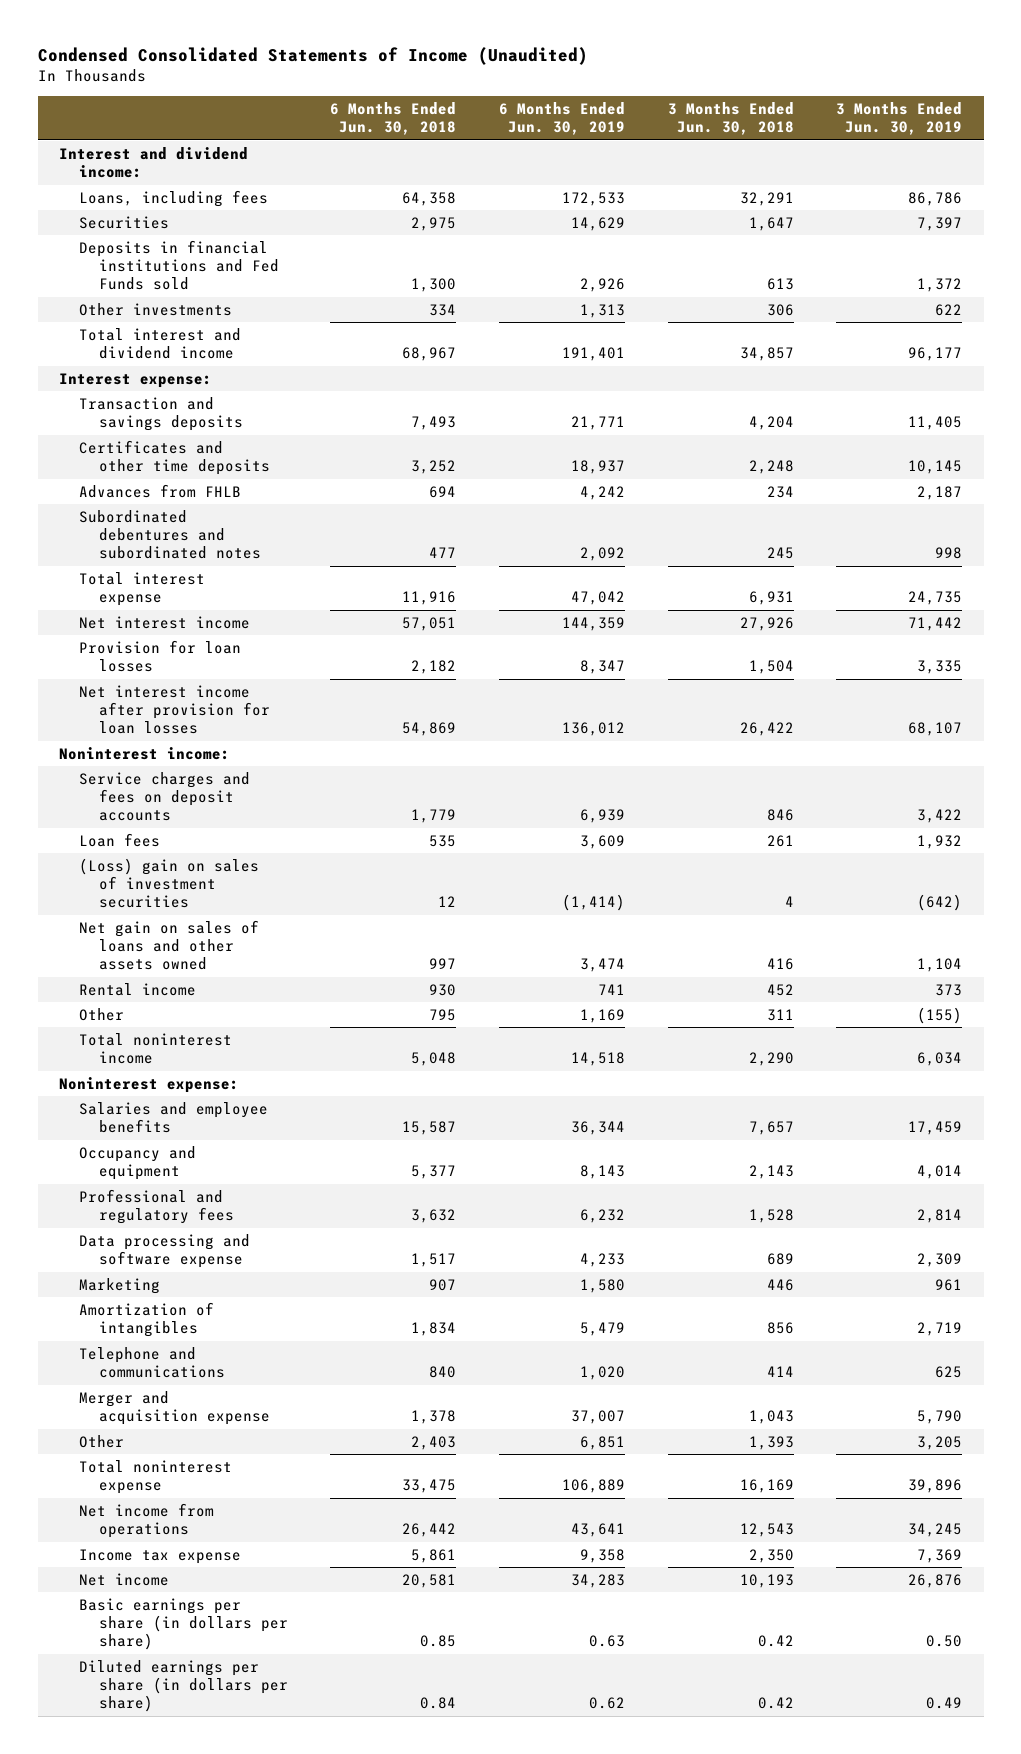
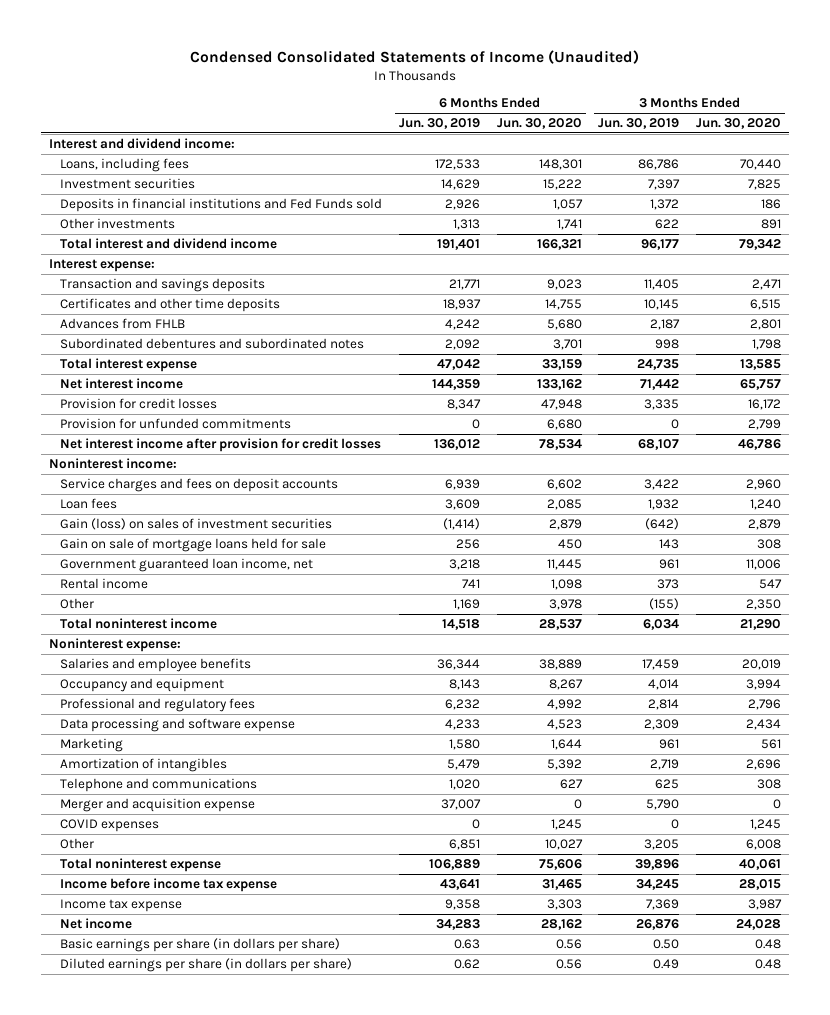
- | 6 Months Ended Jun. 30, 2018 | 6 Months Ended Jun. 30, 2019 | 3 Months Ended Jun. 30, 2018 | 3 Months Ended Jun. 30, 2019
+ | 6 Months Ended Jun. 30, 2019 | 6 Months Ended Jun. 30, 2020 | 3 Months Ended Jun. 30, 2019 | 3 Months Ended Jun. 30, 2020
- Securities | 2,975 | 14,629 | 1,647 | 7,397
+ Investment securities | 14,629 | 15,222 | 7,397 | 7,825
- Provision for loan losses | 2,182 | 8,347 | 1,504 | 3,335
- Net interest income after provision for loan losses | 54,869 | 136,012 | 26,422 | 68,107
+ Provision for credit losses | 8,347 | 47,948 | 3,335 | 16,172
+ Provision for unfunded commitments | 0 | 6,680 | 0 | 2,799
+ Net interest income after provision for credit losses | 136,012 | 78,534 | 68,107 | 46,786
- (Loss) gain on sales of investment securities | 12 | (1,414) | 4 | (642)
- Net gain on sales of loans and other assets owned | 997 | 3,474 | 416 | 1,104
+ Gain (loss) on sales of investment securities | (1,414) | 2,879 | (642) | 2,879
+ Gain on sale of mortgage loans held for sale | 256 | 450 | 143 | 308
+ Government guaranteed loan income, net | 3,218 | 11,445 | 961 | 11,006
+ COVID expenses | 0 | 1,245 | 0 | 1,245
- Net income from operations | 26,442 | 43,641 | 12,543 | 34,245
+ Income before income tax expense | 43,641 | 31,465 | 34,245 | 28,015

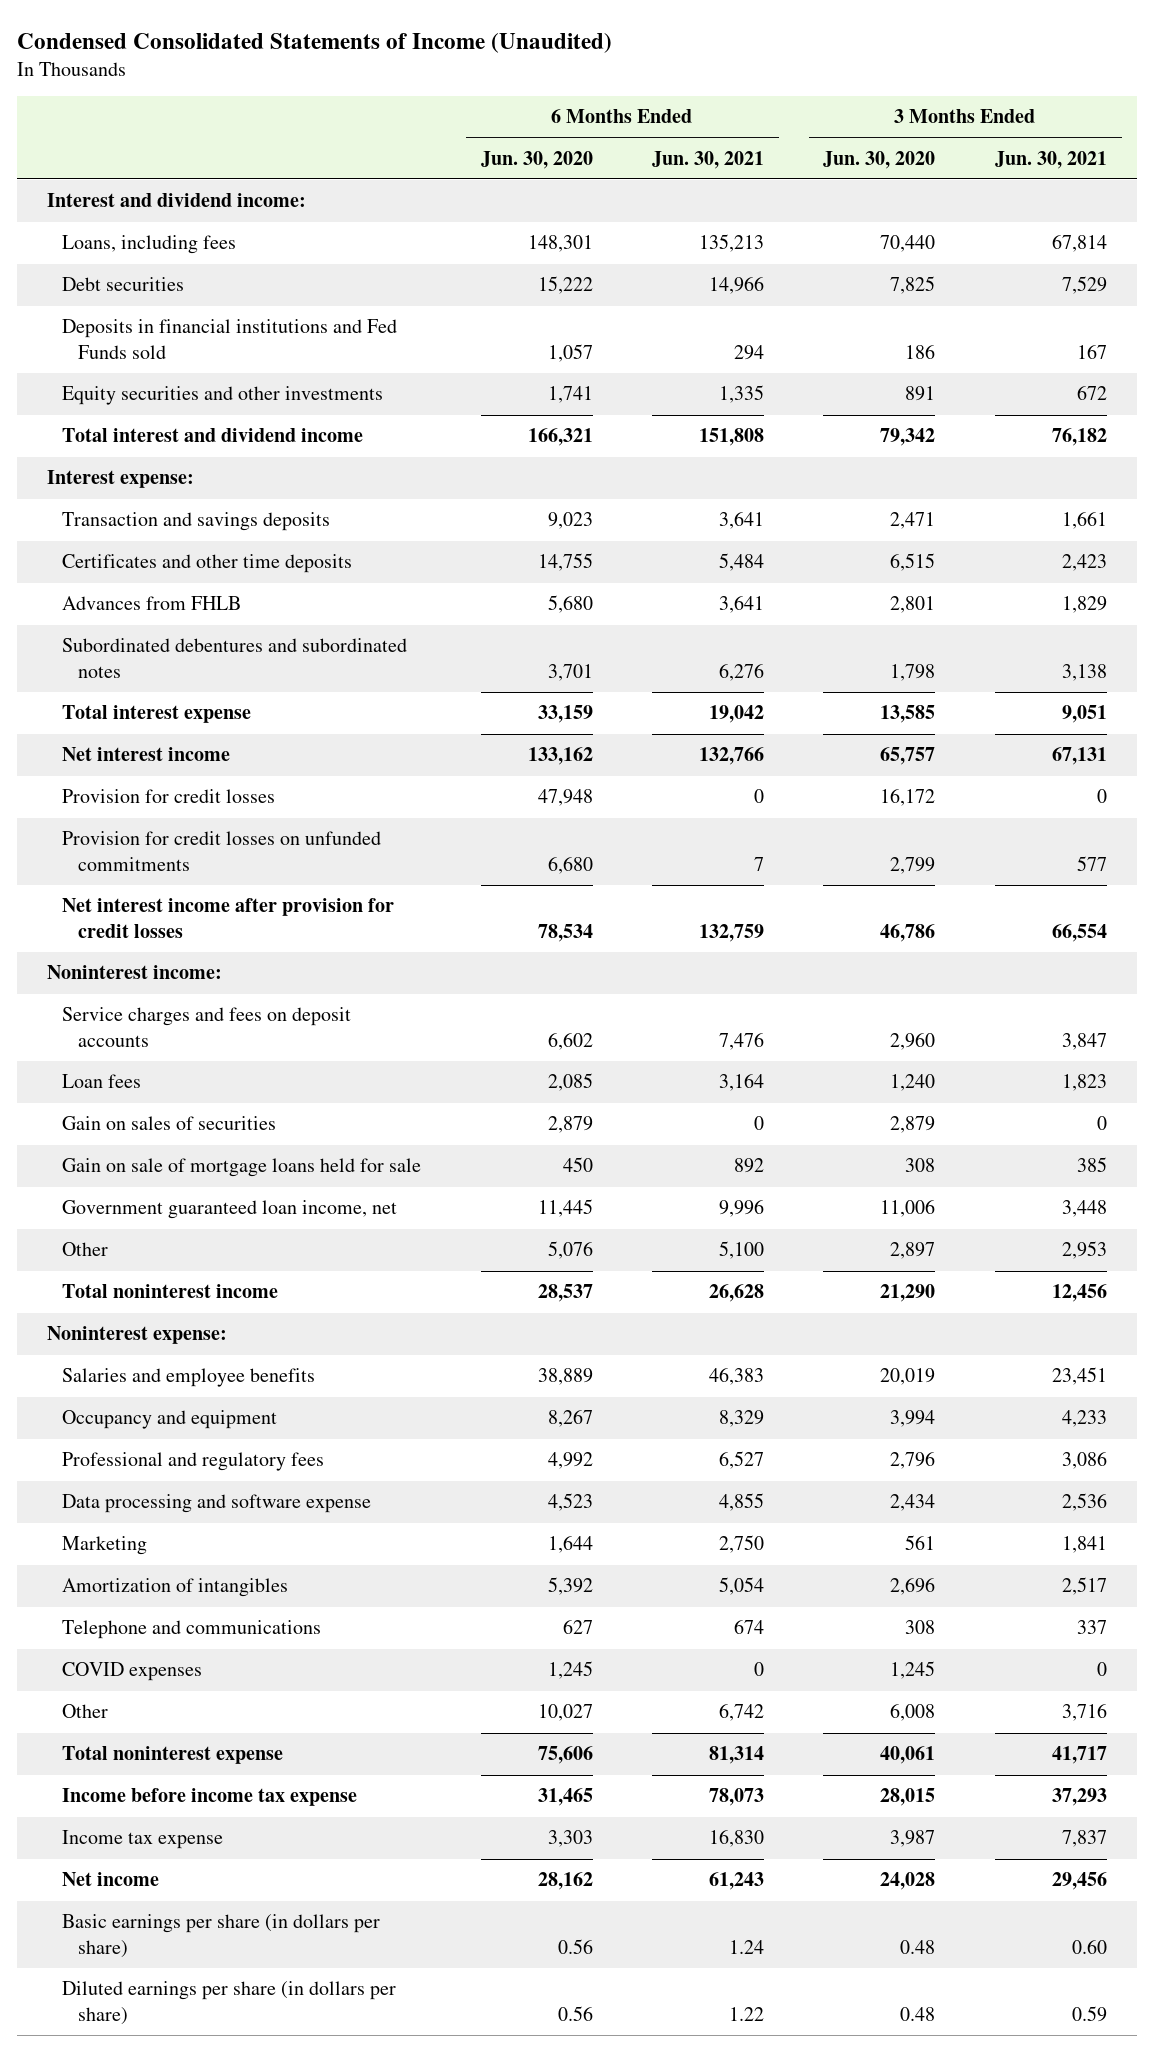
- | 6 Months Ended Jun. 30, 2019 | 6 Months Ended Jun. 30, 2020 | 3 Months Ended Jun. 30, 2019 | 3 Months Ended Jun. 30, 2020
+ | 6 Months Ended Jun. 30, 2020 | 6 Months Ended Jun. 30, 2021 | 3 Months Ended Jun. 30, 2020 | 3 Months Ended Jun. 30, 2021
- Investment securities | 14,629 | 15,222 | 7,397 | 7,825
+ Debt securities | 15,222 | 14,966 | 7,825 | 7,529
- Other investments | 1,313 | 1,741 | 622 | 891
+ Equity securities and other investments | 1,741 | 1,335 | 891 | 672
- Provision for unfunded commitments | 0 | 6,680 | 0 | 2,799
+ Provision for credit losses on unfunded commitments | 6,680 | 7 | 2,799 | 577
- Gain (loss) on sales of investment securities | (1,414) | 2,879 | (642) | 2,879
+ Gain on sales of securities | 2,879 | 0 | 2,879 | 0
- Rental income | 741 | 1,098 | 373 | 547
- Other | 1,169 | 3,978 | (155) | 2,350
+ Other | 5,076 | 5,100 | 2,897 | 2,953
- Merger and acquisition expense | 37,007 | 0 | 5,790 | 0

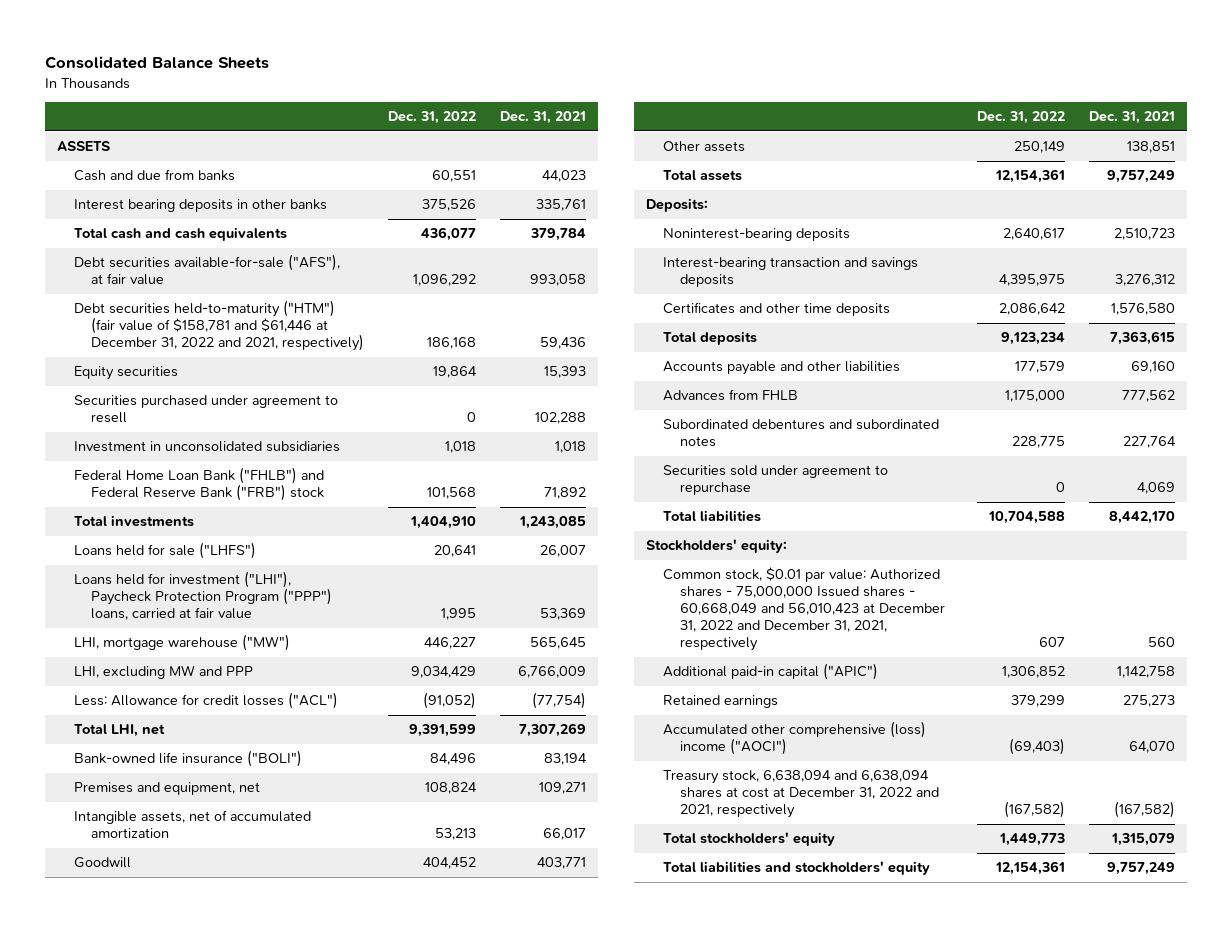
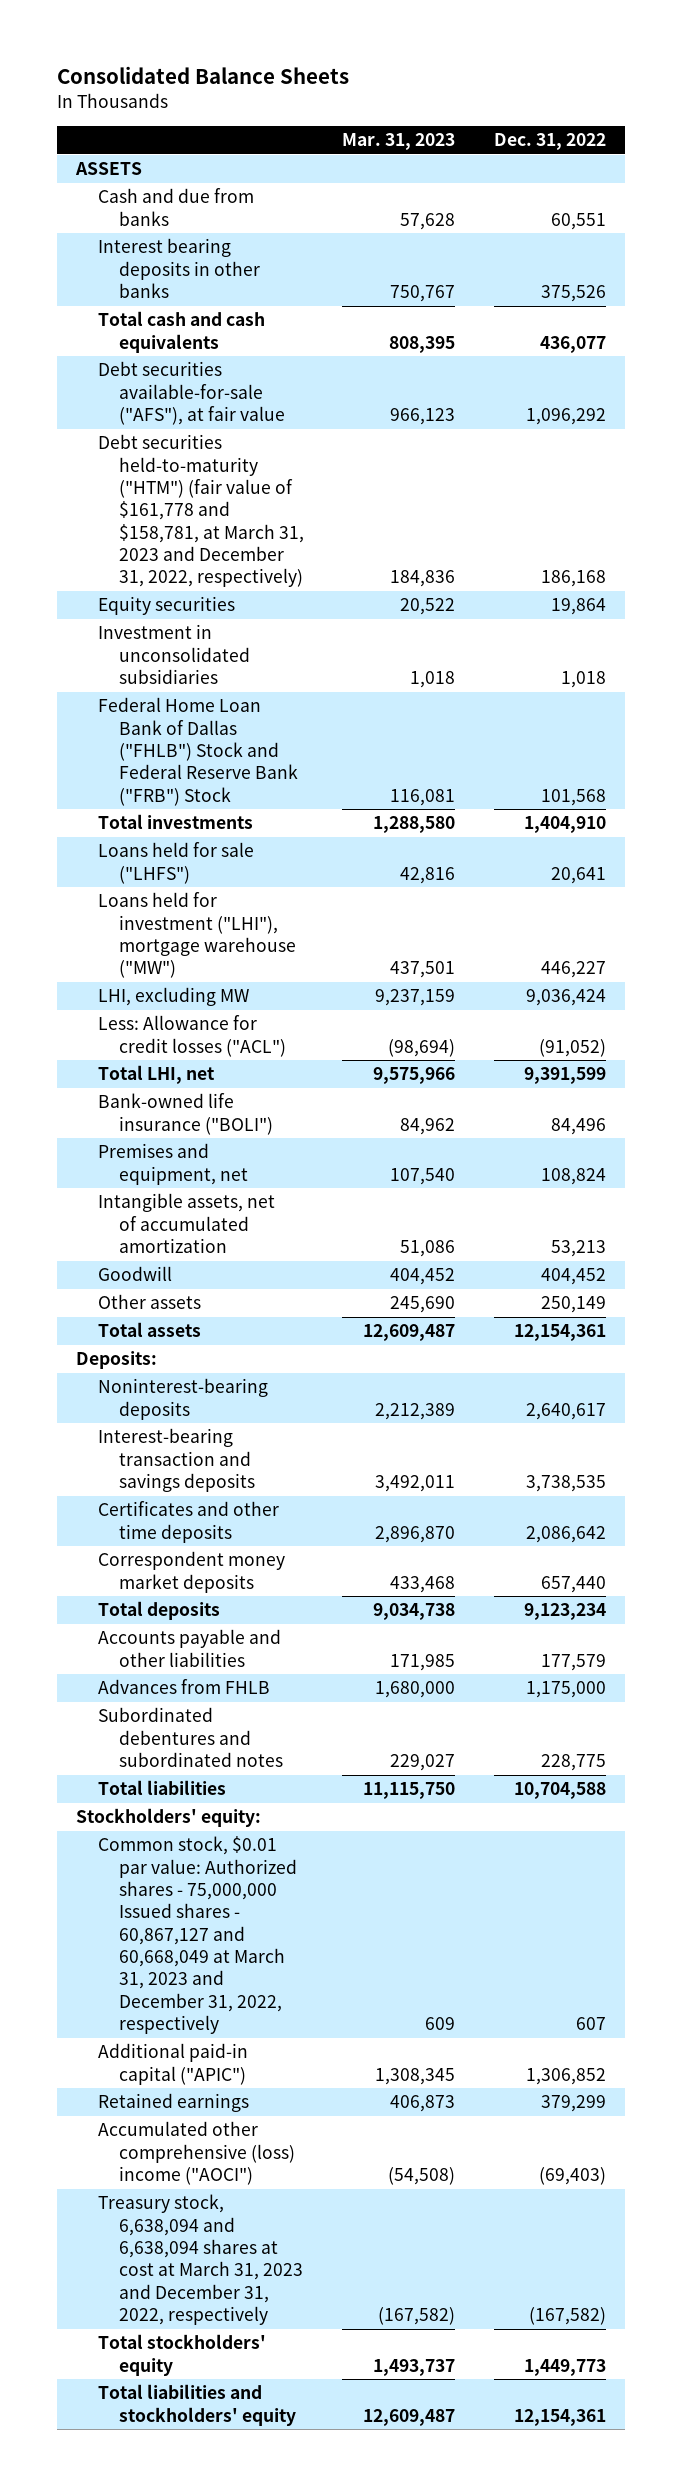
- | Dec. 31, 2022 | Dec. 31, 2021
+ | Mar. 31, 2023 | Dec. 31, 2022
- Debt securities held-to-maturity ("HTM") (fair value of $158,781 and $61,446 at December 31, 2022 and 2021, respectively) | 186,168 | 59,436
+ Debt securities held-to-maturity ("HTM") (fair value of $161,778 and $158,781, at March 31, 2023 and December 31, 2022, respectively) | 184,836 | 186,168
- Securities purchased under agreement to resell | 0 | 102,288
- Federal Home Loan Bank ("FHLB") and Federal Reserve Bank ("FRB") stock | 101,568 | 71,892
+ Federal Home Loan Bank of Dallas ("FHLB") Stock and Federal Reserve Bank ("FRB") Stock | 116,081 | 101,568
- Loans held for investment ("LHI"), Paycheck Protection Program ("PPP") loans, carried at fair value | 1,995 | 53,369
- LHI, mortgage warehouse ("MW") | 446,227 | 565,645
- LHI, excluding MW and PPP | 9,034,429 | 6,766,009
+ Loans held for investment ("LHI"), mortgage warehouse ("MW") | 437,501 | 446,227
+ LHI, excluding MW | 9,237,159 | 9,036,424
- Interest-bearing transaction and savings deposits | 4,395,975 | 3,276,312
+ Interest-bearing transaction and savings deposits | 3,492,011 | 3,738,535
+ Correspondent money market deposits | 433,468 | 657,440
- Securities sold under agreement to repurchase | 0 | 4,069
- Common stock, $0.01 par value: Authorized shares - 75,000,000 Issued shares - 60,668,049 and 56,010,423 at December 31, 2022 and December 31, 2021, respectively | 607 | 560
+ Common stock, $0.01 par value: Authorized shares - 75,000,000 Issued shares - 60,867,127 and 60,668,049 at March 31, 2023 and December 31, 2022, respectively | 609 | 607
- Treasury stock, 6,638,094 and 6,638,094 shares at cost at December 31, 2022 and 2021, respectively | (167,582) | (167,582)
+ Treasury stock, 6,638,094 and 6,638,094 shares at cost at March 31, 2023 and December 31, 2022, respectively | (167,582) | (167,582)

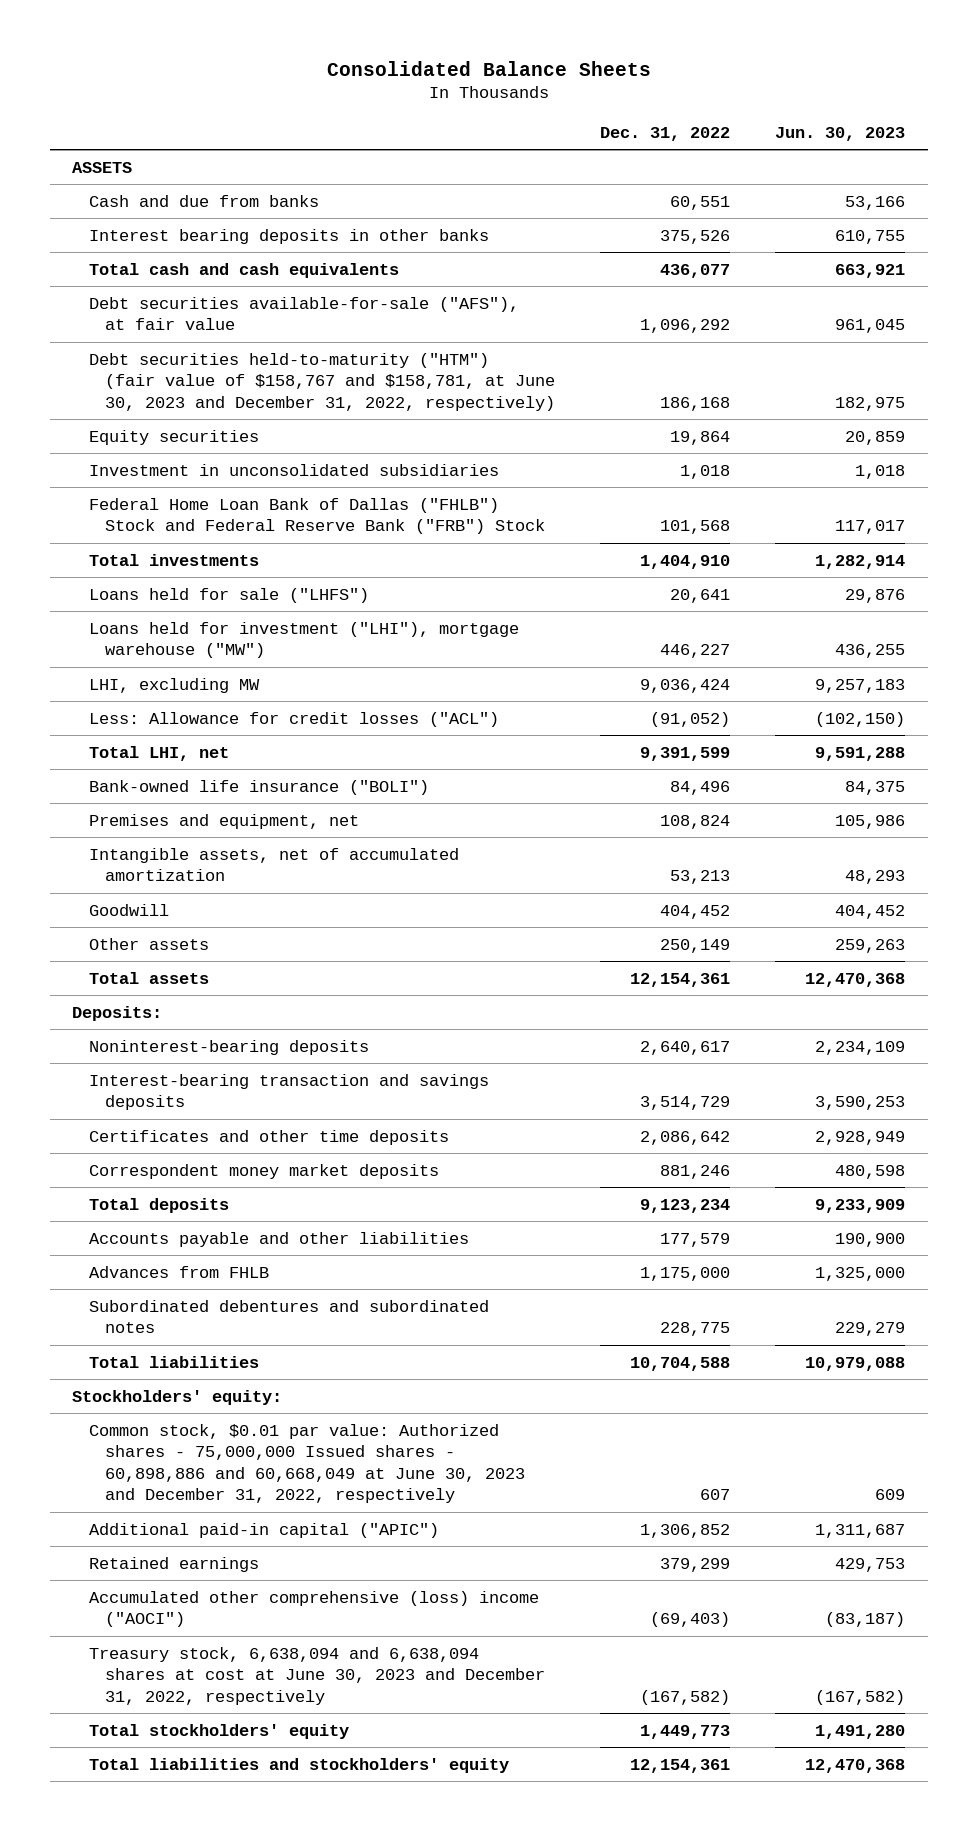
- | Mar. 31, 2023 | Dec. 31, 2022
+ | Dec. 31, 2022 | Jun. 30, 2023
- Debt securities held-to-maturity ("HTM") (fair value of $161,778 and $158,781, at March 31, 2023 and December 31, 2022, respectively) | 184,836 | 186,168
+ Debt securities held-to-maturity ("HTM") (fair value of $158,767 and $158,781, at June 30, 2023 and December 31, 2022, respectively) | 186,168 | 182,975
- Interest-bearing transaction and savings deposits | 3,492,011 | 3,738,535
+ Interest-bearing transaction and savings deposits | 3,514,729 | 3,590,253
- Correspondent money market deposits | 433,468 | 657,440
+ Correspondent money market deposits | 881,246 | 480,598
- Common stock, $0.01 par value: Authorized shares - 75,000,000 Issued shares - 60,867,127 and 60,668,049 at March 31, 2023 and December 31, 2022, respectively | 609 | 607
+ Common stock, $0.01 par value: Authorized shares - 75,000,000 Issued shares - 60,898,886 and 60,668,049 at June 30, 2023 and December 31, 2022, respectively | 607 | 609
- Treasury stock, 6,638,094 and 6,638,094 shares at cost at March 31, 2023 and December 31, 2022, respectively | (167,582) | (167,582)
+ Treasury stock, 6,638,094 and 6,638,094 shares at cost at June 30, 2023 and December 31, 2022, respectively | (167,582) | (167,582)

